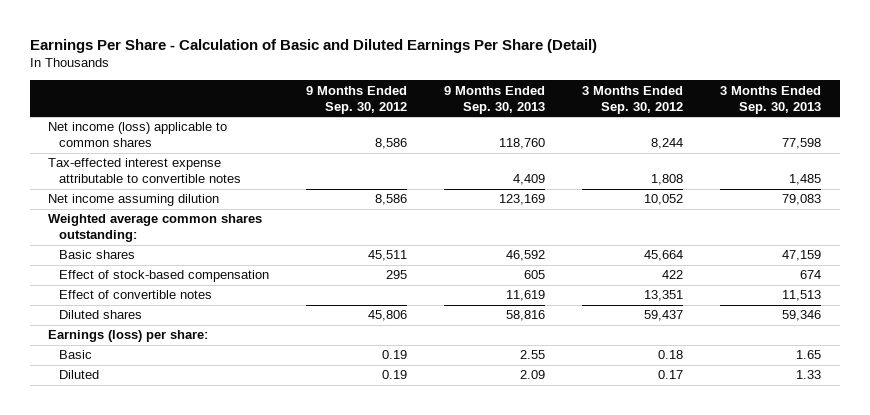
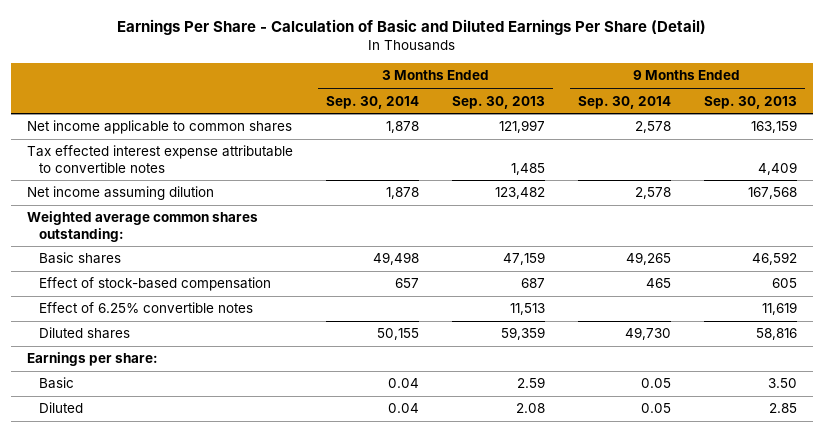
- | 9 Months Ended Sep. 30, 2012 | 9 Months Ended Sep. 30, 2013 | 3 Months Ended Sep. 30, 2012 | 3 Months Ended Sep. 30, 2013
+ | 3 Months Ended Sep. 30, 2014 | 3 Months Ended Sep. 30, 2013 | 9 Months Ended Sep. 30, 2014 | 9 Months Ended Sep. 30, 2013
- Net income (loss) applicable to common shares | 8,586 | 118,760 | 8,244 | 77,598
- Tax-effected interest expense attributable to convertible notes | | 4,409 | 1,808 | 1,485
- Net income assuming dilution | 8,586 | 123,169 | 10,052 | 79,083
+ Net income applicable to common shares | 1,878 | 121,997 | 2,578 | 163,159
+ Tax effected interest expense attributable to convertible notes | | 1,485 | | 4,409
+ Net income assuming dilution | 1,878 | 123,482 | 2,578 | 167,568
- Effect of stock-based compensation | 295 | 605 | 422 | 674
- Effect of convertible notes | | 11,619 | 13,351 | 11,513
- Diluted shares | 45,806 | 58,816 | 59,437 | 59,346
- Earnings (loss) per share:
- Basic | 0.19 | 2.55 | 0.18 | 1.65
- Diluted | 0.19 | 2.09 | 0.17 | 1.33
+ Effect of stock-based compensation | 657 | 687 | 465 | 605
+ Effect of 6.25% convertible notes | | 11,513 | | 11,619
+ Diluted shares | 50,155 | 59,359 | 49,730 | 58,816
+ Earnings per share:
+ Basic | 0.04 | 2.59 | 0.05 | 3.50
+ Diluted | 0.04 | 2.08 | 0.05 | 2.85

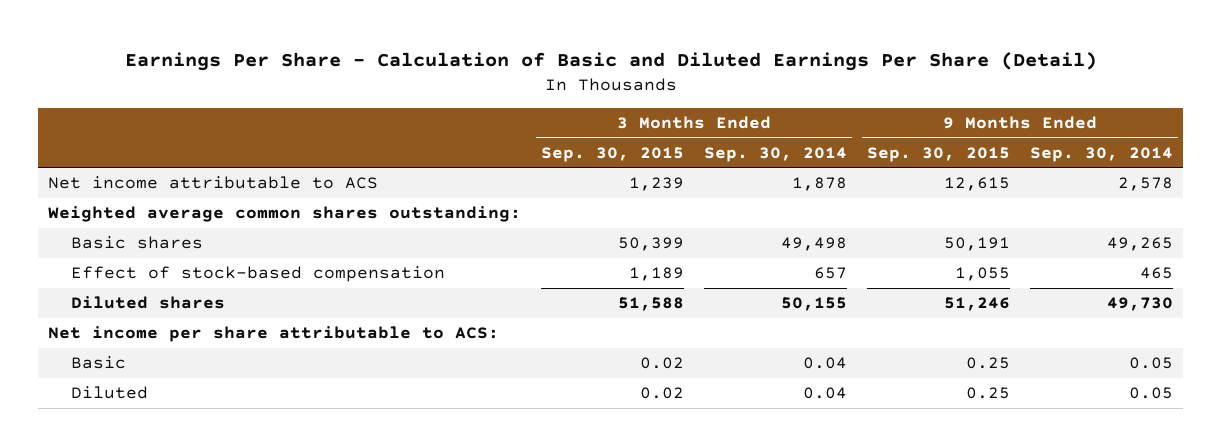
- | 3 Months Ended Sep. 30, 2014 | 3 Months Ended Sep. 30, 2013 | 9 Months Ended Sep. 30, 2014 | 9 Months Ended Sep. 30, 2013
+ | 3 Months Ended Sep. 30, 2015 | 3 Months Ended Sep. 30, 2014 | 9 Months Ended Sep. 30, 2015 | 9 Months Ended Sep. 30, 2014
- Net income applicable to common shares | 1,878 | 121,997 | 2,578 | 163,159
- Tax effected interest expense attributable to convertible notes | | 1,485 | | 4,409
- Net income assuming dilution | 1,878 | 123,482 | 2,578 | 167,568
+ Net income attributable to ACS | 1,239 | 1,878 | 12,615 | 2,578
- Effect of 6.25% convertible notes | | 11,513 | | 11,619
- Earnings per share:
+ Net income per share attributable to ACS:

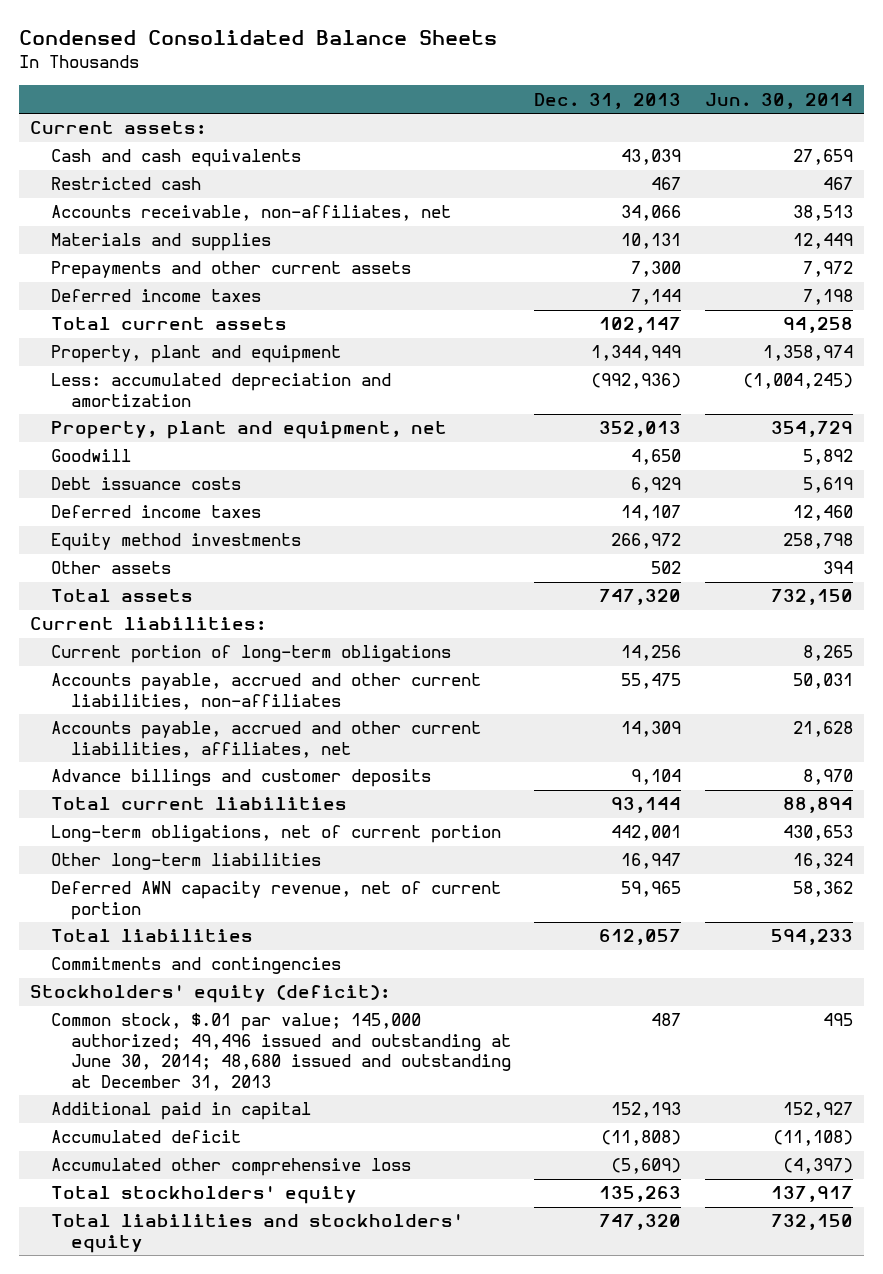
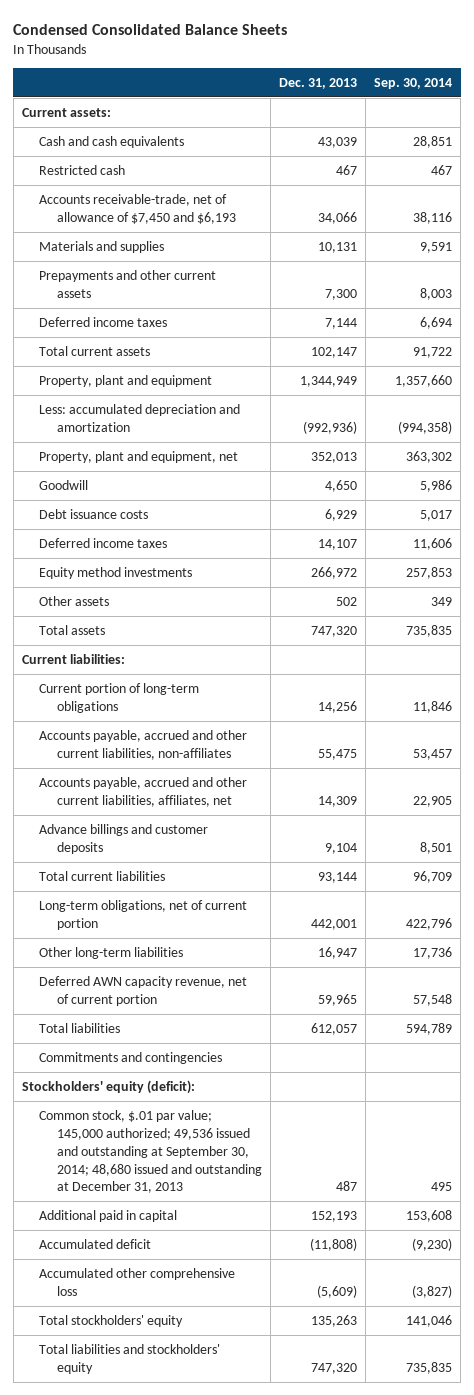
- | Dec. 31, 2013 | Jun. 30, 2014
+ | Dec. 31, 2013 | Sep. 30, 2014
- Accounts receivable, non-affiliates, net | 34,066 | 38,513
+ Accounts receivable-trade, net of allowance of $7,450 and $6,193 | 34,066 | 38,116
- Common stock, $.01 par value; 145,000 authorized; 49,496 issued and outstanding at June 30, 2014; 48,680 issued and outstanding at December 31, 2013 | 487 | 495
+ Common stock, $.01 par value; 145,000 authorized; 49,536 issued and outstanding at September 30, 2014; 48,680 issued and outstanding at December 31, 2013 | 487 | 495

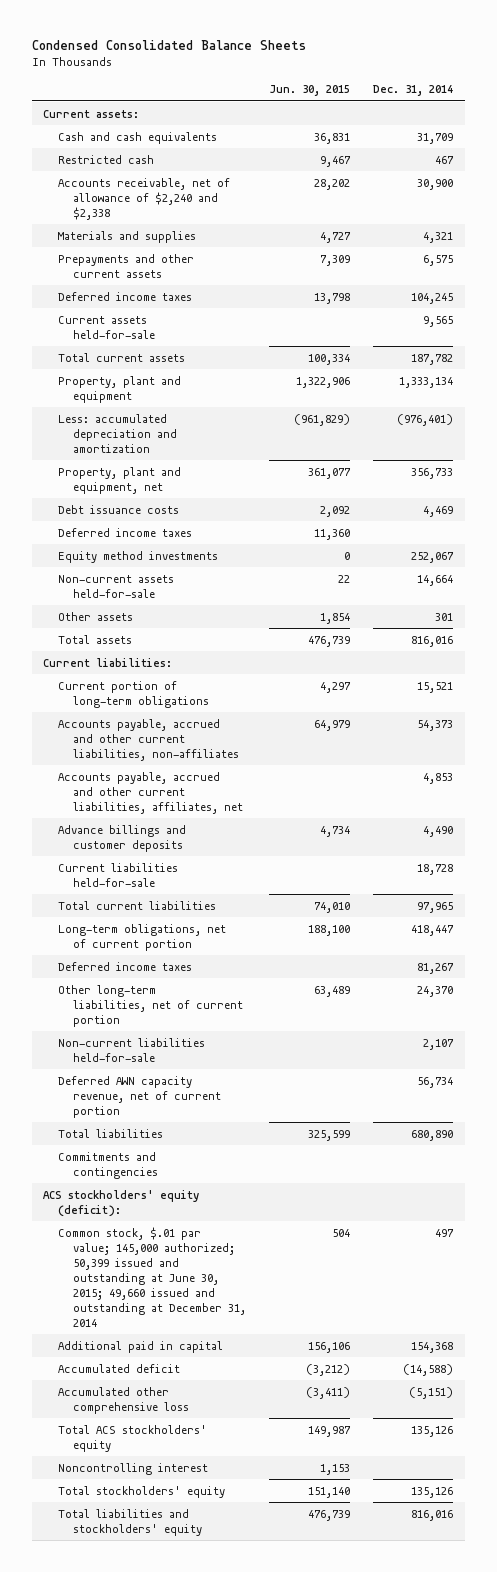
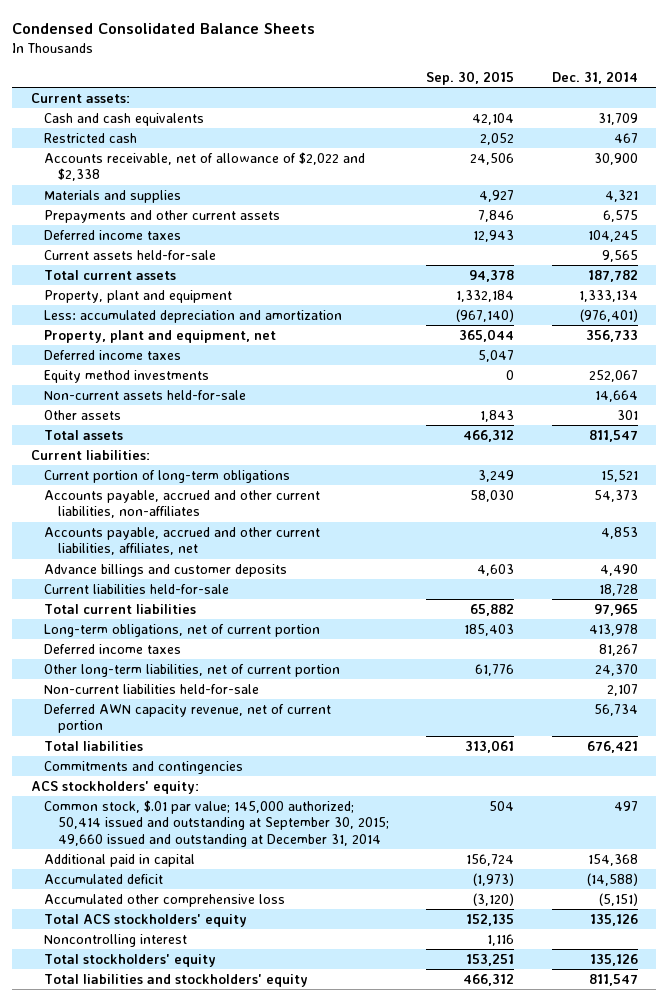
- | Jun. 30, 2015 | Dec. 31, 2014
+ | Sep. 30, 2015 | Dec. 31, 2014
- Accounts receivable, net of allowance of $2,240 and $2,338 | 28,202 | 30,900
+ Accounts receivable, net of allowance of $2,022 and $2,338 | 24,506 | 30,900
- Debt issuance costs | 2,092 | 4,469
- Total assets | 476,739 | 816,016
+ Total assets | 466,312 | 811,547
- Long-term obligations, net of current portion | 188,100 | 418,447
+ Long-term obligations, net of current portion | 185,403 | 413,978
- Total liabilities | 325,599 | 680,890
+ Total liabilities | 313,061 | 676,421
- ACS stockholders' equity (deficit):
- Common stock, $.01 par value; 145,000 authorized; 50,399 issued and outstanding at June 30, 2015; 49,660 issued and outstanding at December 31, 2014 | 504 | 497
+ ACS stockholders' equity:
+ Common stock, $.01 par value; 145,000 authorized; 50,414 issued and outstanding at September 30, 2015; 49,660 issued and outstanding at December 31, 2014 | 504 | 497
- Total liabilities and stockholders' equity | 476,739 | 816,016
+ Total liabilities and stockholders' equity | 466,312 | 811,547

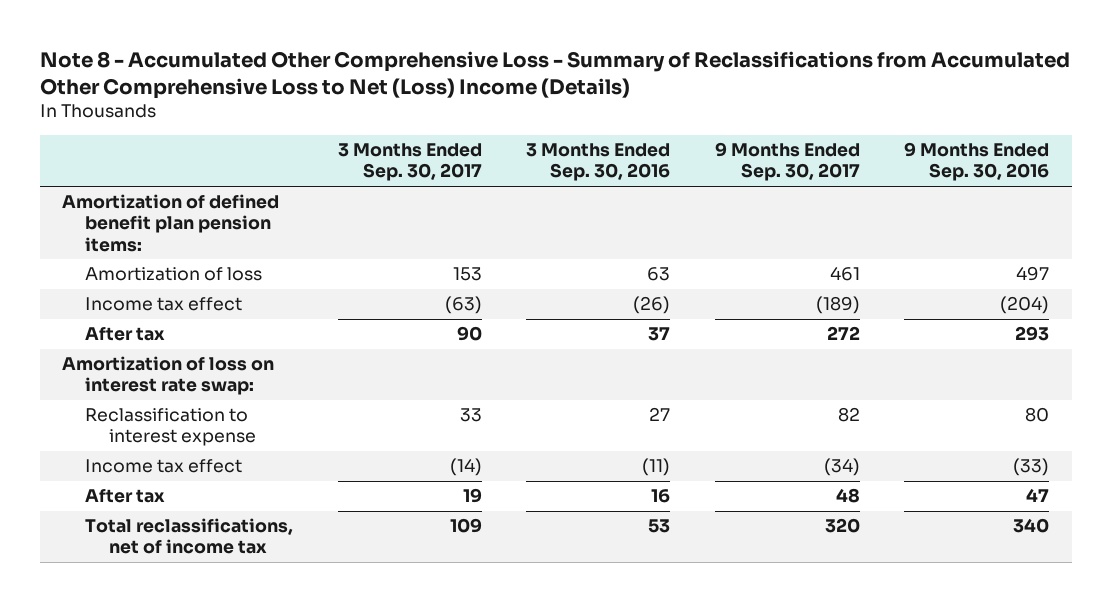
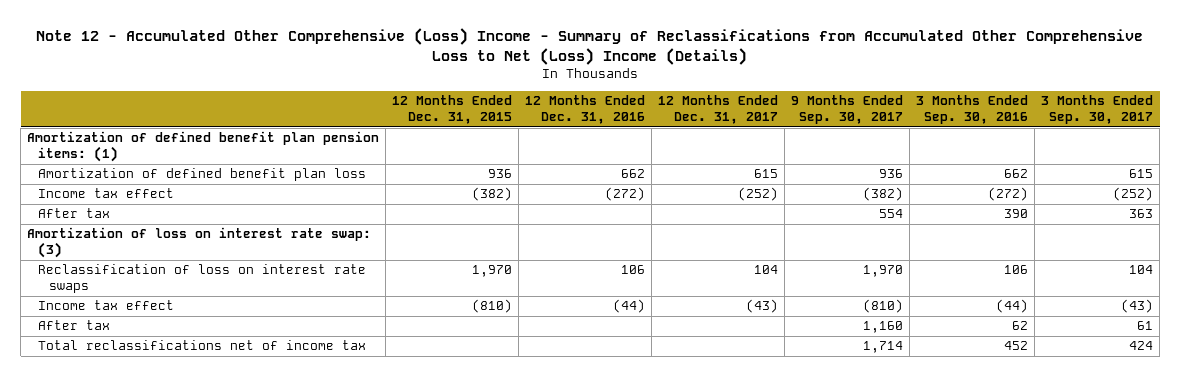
- Note 8 - Accumulated Other Comprehensive Loss - Summary of Reclassifications from Accumulated Other Comprehensive Loss to Net (Loss) Income (Details)
+ Note 12 - Accumulated Other Comprehensive (Loss) Income - Summary of Reclassifications from Accumulated Other Comprehensive Loss to Net (Loss) Income (Details)
- | 3 Months Ended Sep. 30, 2017 | 3 Months Ended Sep. 30, 2016 | 9 Months Ended Sep. 30, 2017 | 9 Months Ended Sep. 30, 2016
+ | 12 Months Ended Dec. 31, 2015 | 12 Months Ended Dec. 31, 2016 | 12 Months Ended Dec. 31, 2017 | 9 Months Ended Sep. 30, 2017 | 3 Months Ended Sep. 30, 2016 | 3 Months Ended Sep. 30, 2017
- Amortization of defined benefit plan pension items:
- Amortization of loss | 153 | 63 | 461 | 497
- Income tax effect | (63) | (26) | (189) | (204)
- After tax | 90 | 37 | 272 | 293
- Amortization of loss on interest rate swap:
- Reclassification to interest expense | 33 | 27 | 82 | 80
- Income tax effect | (14) | (11) | (34) | (33)
- After tax | 19 | 16 | 48 | 47
- Total reclassifications, net of income tax | 109 | 53 | 320 | 340
+ Amortization of defined benefit plan pension items: (1)
+ Amortization of defined benefit plan loss | 936 | 662 | 615 | 936 | 662 | 615
+ Income tax effect | (382) | (272) | (252) | (382) | (272) | (252)
+ After tax | | | | 554 | 390 | 363
+ Amortization of loss on interest rate swap: (3)
+ Reclassification of loss on interest rate swaps | 1,970 | 106 | 104 | 1,970 | 106 | 104
+ Income tax effect | (810) | (44) | (43) | (810) | (44) | (43)
+ After tax | | | | 1,160 | 62 | 61
+ Total reclassifications net of income tax | | | | 1,714 | 452 | 424

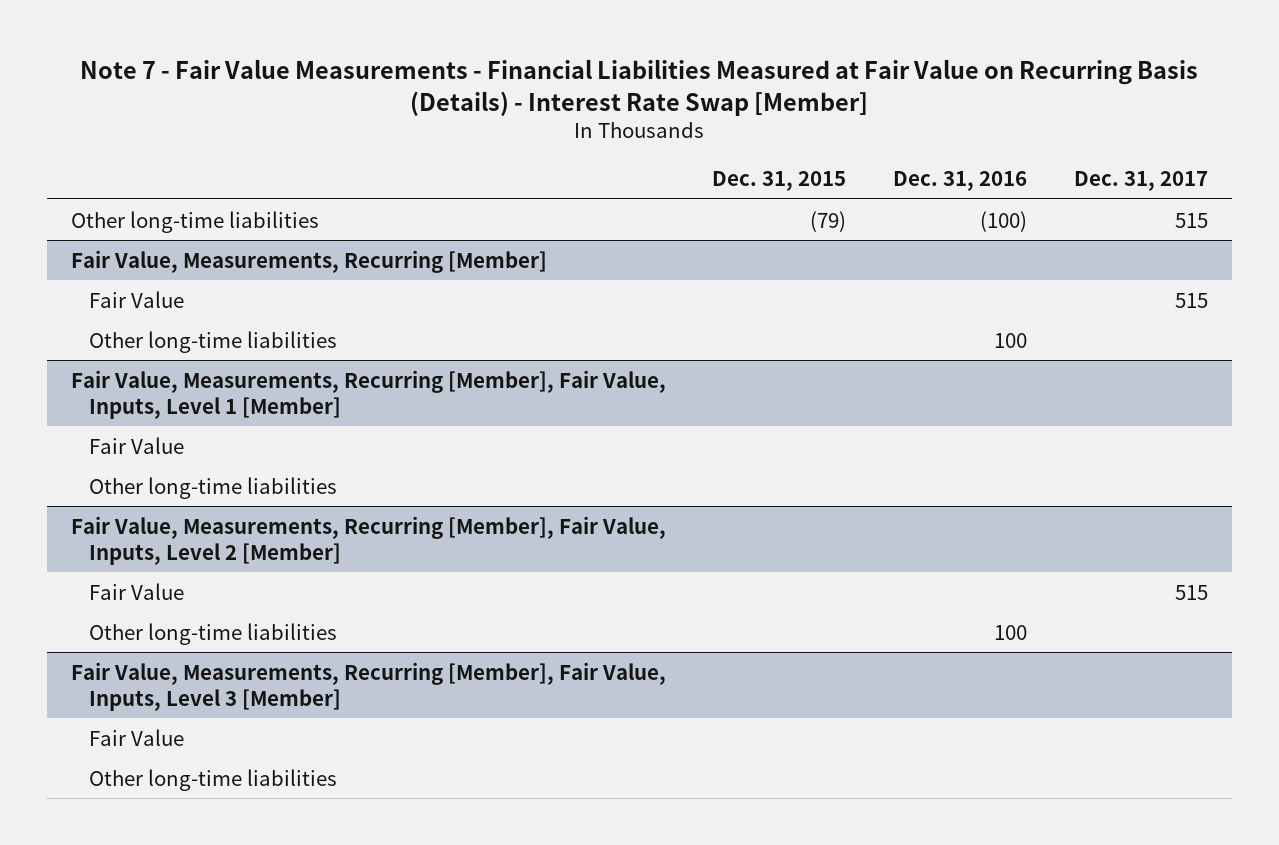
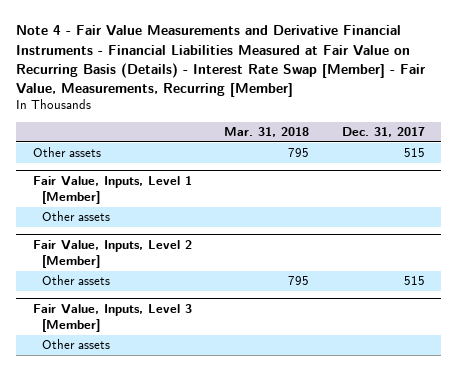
- Note 7 - Fair Value Measurements - Financial Liabilities Measured at Fair Value on Recurring Basis (Details) - Interest Rate Swap [Member]
+ Note 4 - Fair Value Measurements and Derivative Financial Instruments - Financial Liabilities Measured at Fair Value on Recurring Basis (Details) - Interest Rate Swap [Member] - Fair Value, Measurements, Recurring [Member]
- | Dec. 31, 2015 | Dec. 31, 2016 | Dec. 31, 2017
+ | Mar. 31, 2018 | Dec. 31, 2017
- Other long-time liabilities | (79) | (100) | 515
- Fair Value, Measurements, Recurring [Member]
- Fair Value | | | 515
- Other long-time liabilities | | 100 |
- Fair Value, Measurements, Recurring [Member], Fair Value, Inputs, Level 1 [Member]
- Fair Value
- Other long-time liabilities
- Fair Value, Measurements, Recurring [Member], Fair Value, Inputs, Level 2 [Member]
- Fair Value | | | 515
- Other long-time liabilities | | 100 |
- Fair Value, Measurements, Recurring [Member], Fair Value, Inputs, Level 3 [Member]
- Fair Value
- Other long-time liabilities
+ Other assets | 795 | 515
+ Fair Value, Inputs, Level 1 [Member]
+ Other assets
+ Fair Value, Inputs, Level 2 [Member]
+ Other assets | 795 | 515
+ Fair Value, Inputs, Level 3 [Member]
+ Other assets

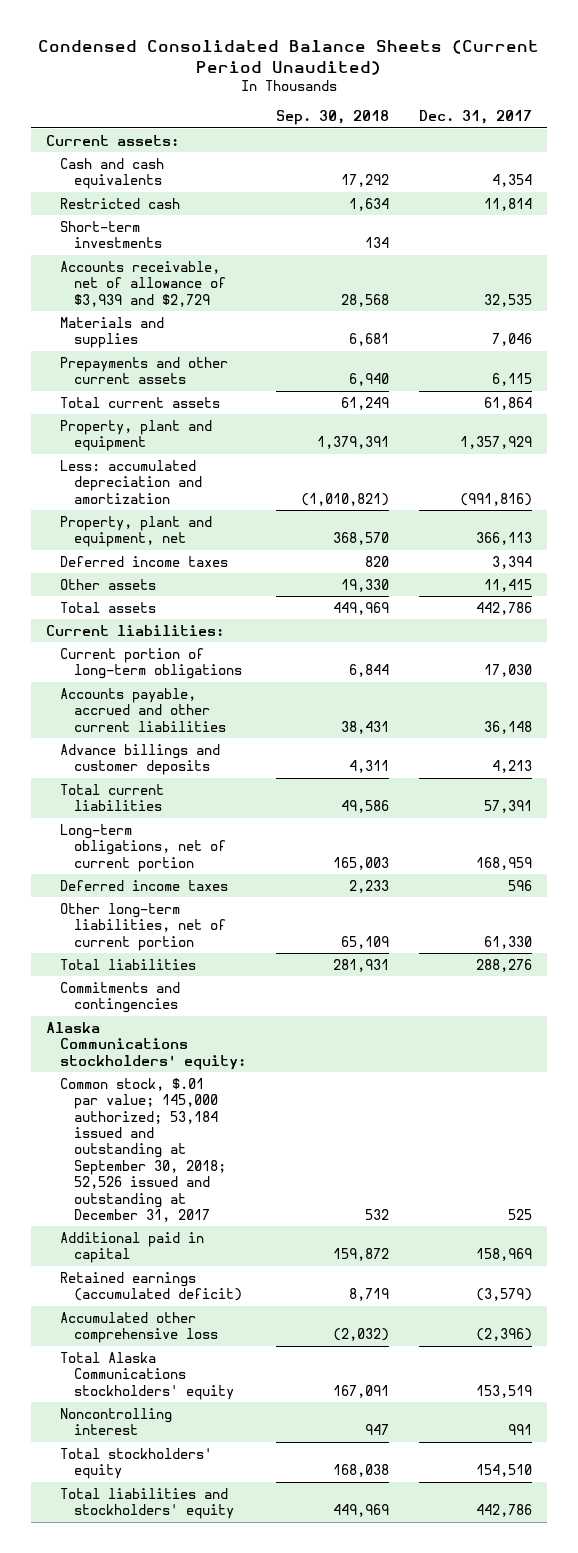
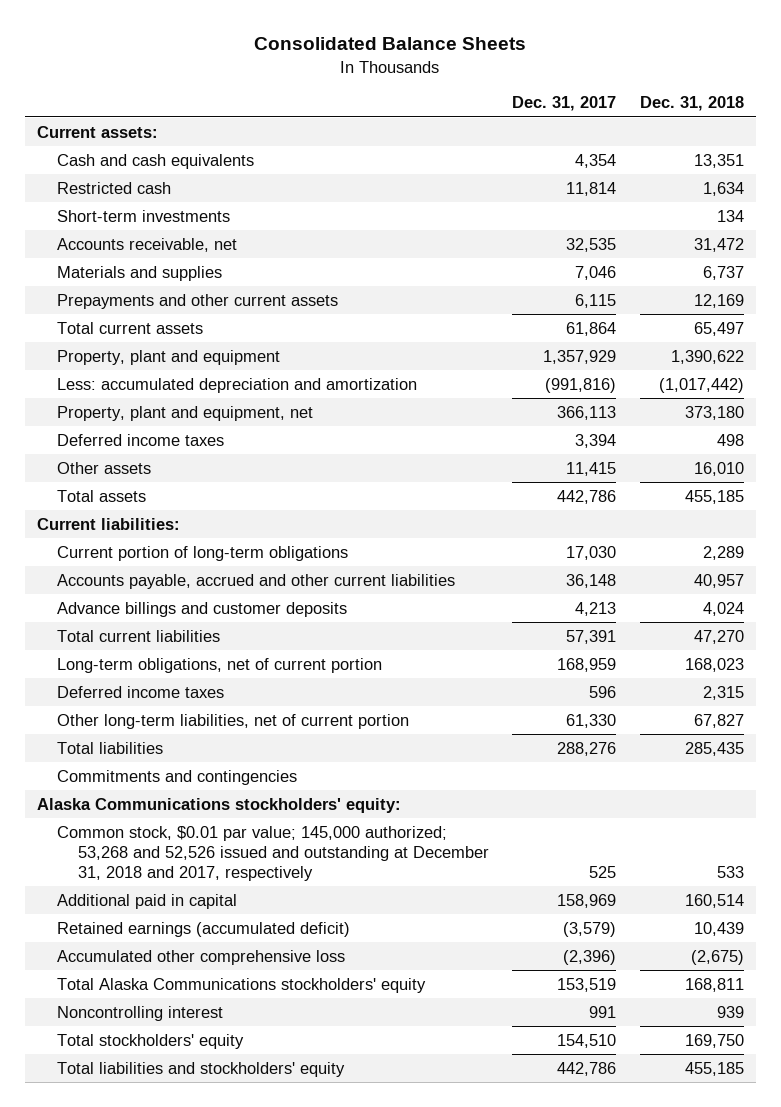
- Condensed Consolidated Balance Sheets (Current Period Unaudited)
+ Consolidated Balance Sheets
- | Sep. 30, 2018 | Dec. 31, 2017
+ | Dec. 31, 2017 | Dec. 31, 2018
- Accounts receivable, net of allowance of $3,939 and $2,729 | 28,568 | 32,535
+ Accounts receivable, net | 32,535 | 31,472
- Common stock, $.01 par value; 145,000 authorized; 53,184 issued and outstanding at September 30, 2018; 52,526 issued and outstanding at December 31, 2017 | 532 | 525
+ Common stock, $0.01 par value; 145,000 authorized; 53,268 and 52,526 issued and outstanding at December 31, 2018 and 2017, respectively | 525 | 533

